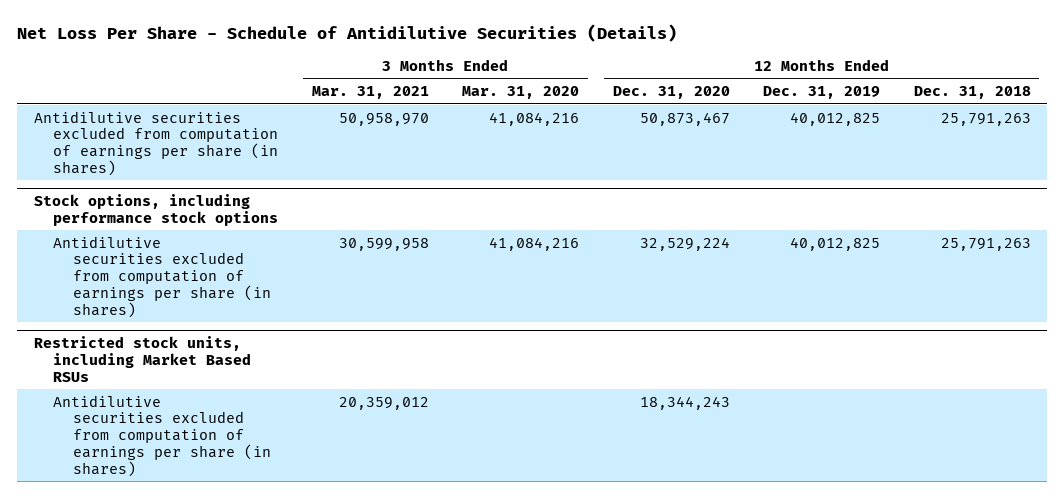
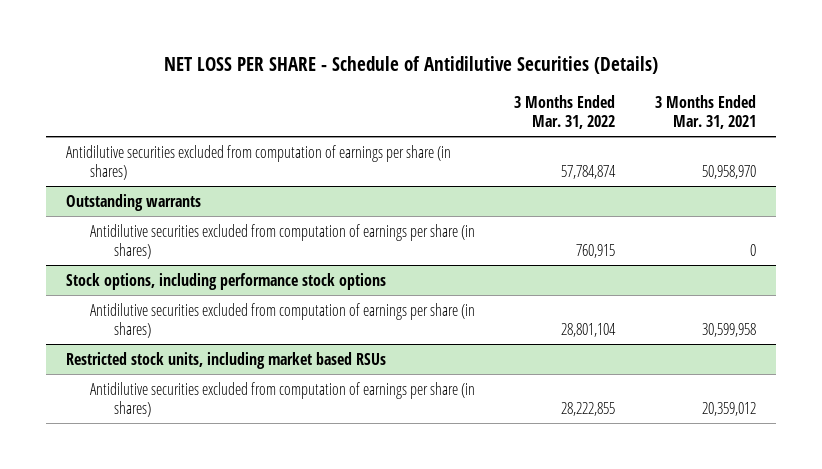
- Net Loss Per Share - Schedule of Antidilutive Securities (Details)
+ NET LOSS PER SHARE - Schedule of Antidilutive Securities (Details)
- | 3 Months Ended Mar. 31, 2021 | 3 Months Ended Mar. 31, 2020 | 12 Months Ended Dec. 31, 2020 | 12 Months Ended Dec. 31, 2019 | 12 Months Ended Dec. 31, 2018
+ | 3 Months Ended Mar. 31, 2022 | 3 Months Ended Mar. 31, 2021
+ Outstanding warrants
+ Antidilutive securities excluded from computation of earnings per share (in shares) | 760,915 | 0
- Restricted stock units, including Market Based RSUs
+ Restricted stock units, including market based RSUs

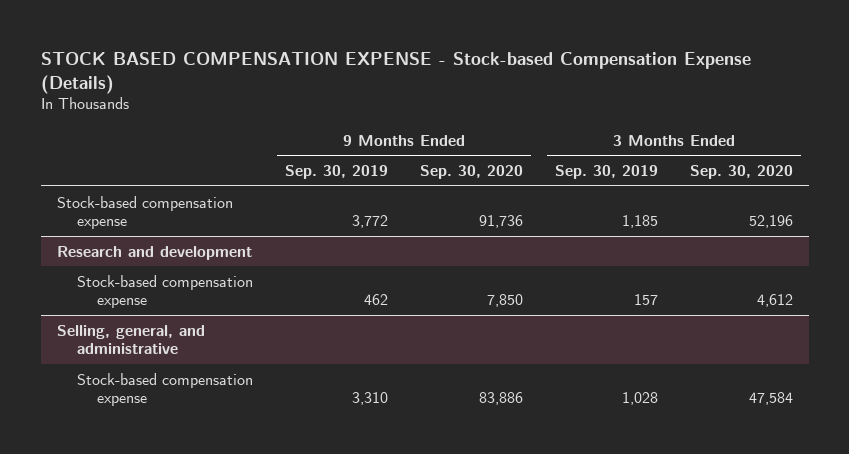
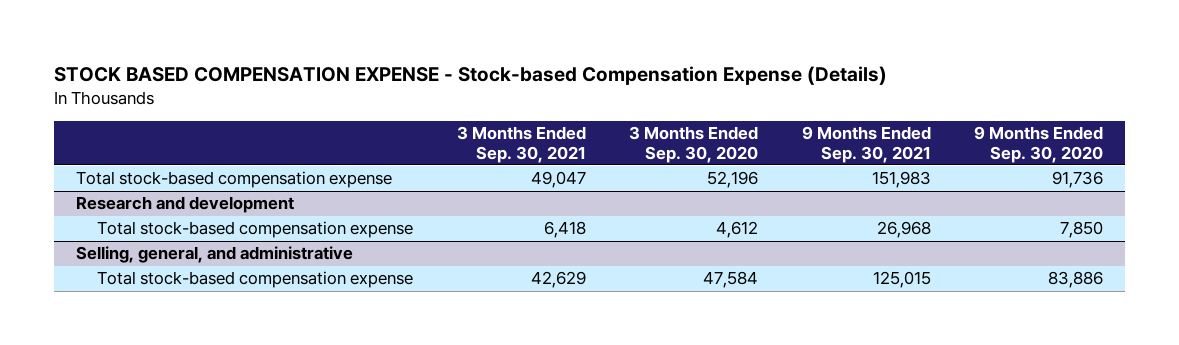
- | 9 Months Ended Sep. 30, 2019 | 9 Months Ended Sep. 30, 2020 | 3 Months Ended Sep. 30, 2019 | 3 Months Ended Sep. 30, 2020
+ | 3 Months Ended Sep. 30, 2021 | 3 Months Ended Sep. 30, 2020 | 9 Months Ended Sep. 30, 2021 | 9 Months Ended Sep. 30, 2020
- Stock-based compensation expense | 3,772 | 91,736 | 1,185 | 52,196
+ Total stock-based compensation expense | 49,047 | 52,196 | 151,983 | 91,736
@ Research and development
- Stock-based compensation expense | 462 | 7,850 | 157 | 4,612
+ Total stock-based compensation expense | 6,418 | 4,612 | 26,968 | 7,850
@ Selling, general, and administrative
- Stock-based compensation expense | 3,310 | 83,886 | 1,028 | 47,584
+ Total stock-based compensation expense | 42,629 | 47,584 | 125,015 | 83,886

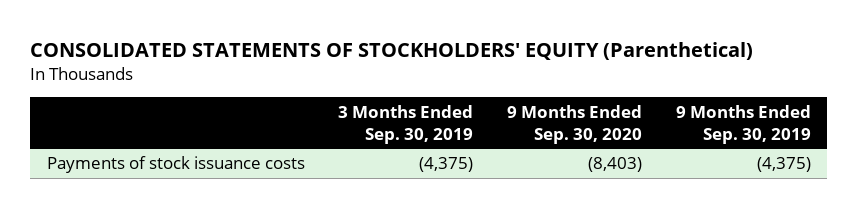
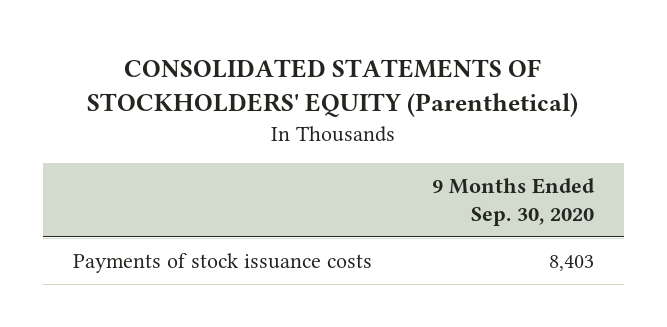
- | 3 Months Ended Sep. 30, 2019 | 9 Months Ended Sep. 30, 2020 | 9 Months Ended Sep. 30, 2019
+ | 9 Months Ended Sep. 30, 2020
- Payments of stock issuance costs | (4,375) | (8,403) | (4,375)
+ Payments of stock issuance costs | 8,403

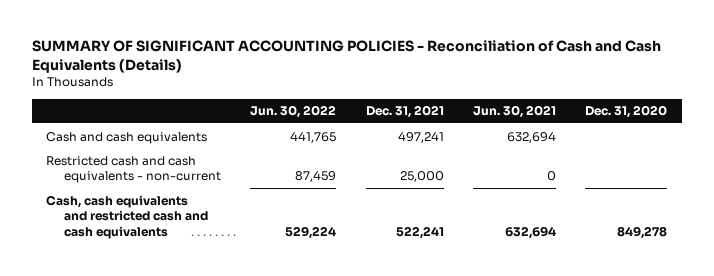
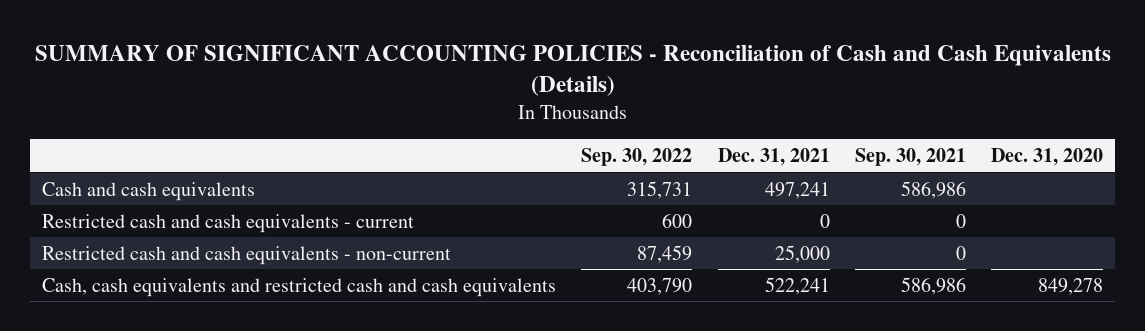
- | Jun. 30, 2022 | Dec. 31, 2021 | Jun. 30, 2021 | Dec. 31, 2020
+ | Sep. 30, 2022 | Dec. 31, 2021 | Sep. 30, 2021 | Dec. 31, 2020
+ Restricted cash and cash equivalents - current | 600 | 0 | 0 |

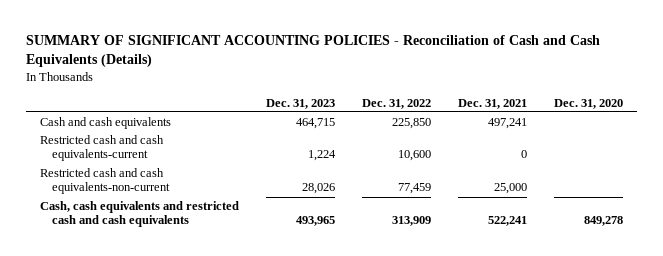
- | Sep. 30, 2022 | Dec. 31, 2021 | Sep. 30, 2021 | Dec. 31, 2020
+ | Dec. 31, 2023 | Dec. 31, 2022 | Dec. 31, 2021 | Dec. 31, 2020
- Restricted cash and cash equivalents - current | 600 | 0 | 0 |
- Restricted cash and cash equivalents - non-current | 87,459 | 25,000 | 0 |
+ Restricted cash and cash equivalents-current | 1,224 | 10,600 | 0 |
+ Restricted cash and cash equivalents-non-current | 28,026 | 77,459 | 25,000 |

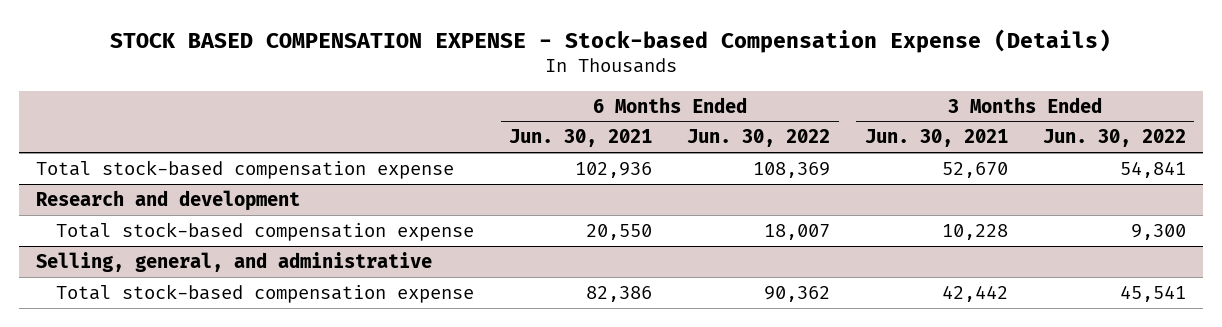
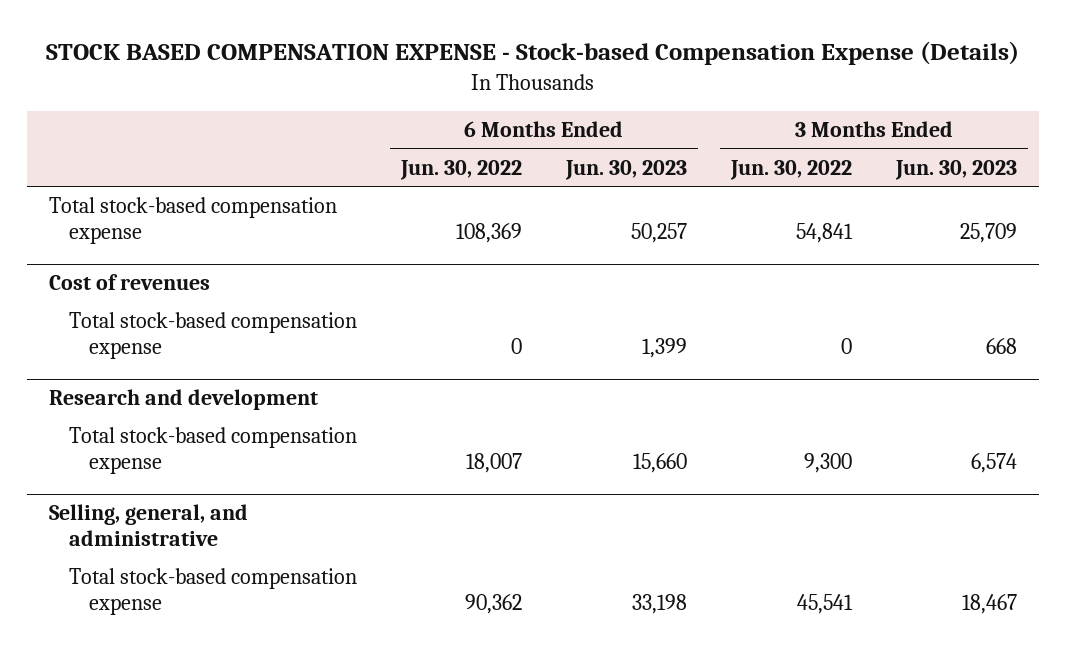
- | 6 Months Ended Jun. 30, 2021 | 6 Months Ended Jun. 30, 2022 | 3 Months Ended Jun. 30, 2021 | 3 Months Ended Jun. 30, 2022
+ | 6 Months Ended Jun. 30, 2022 | 6 Months Ended Jun. 30, 2023 | 3 Months Ended Jun. 30, 2022 | 3 Months Ended Jun. 30, 2023
+ Cost of revenues
+ Total stock-based compensation expense | 0 | 1,399 | 0 | 668

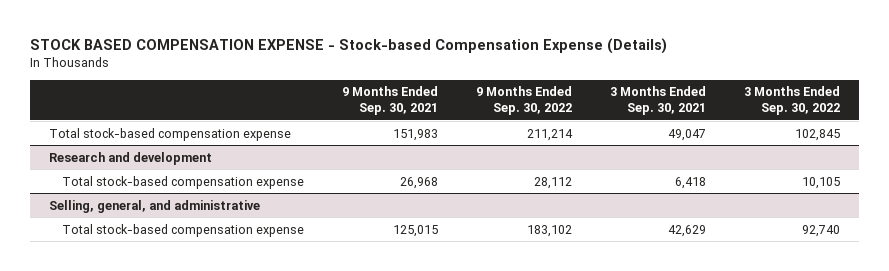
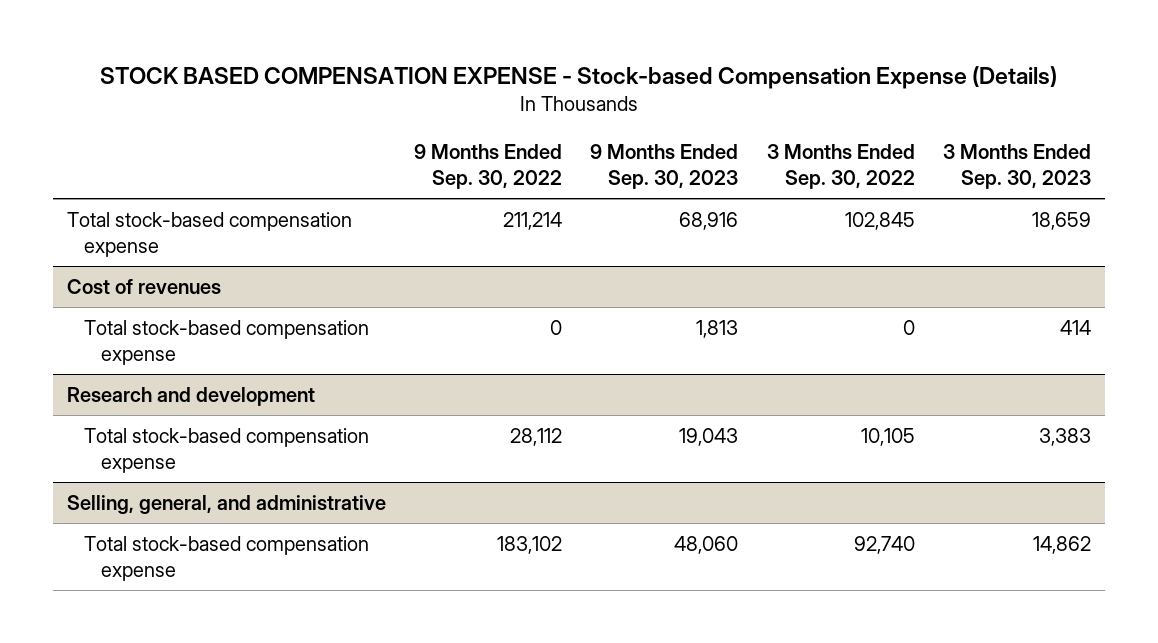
- | 9 Months Ended Sep. 30, 2021 | 9 Months Ended Sep. 30, 2022 | 3 Months Ended Sep. 30, 2021 | 3 Months Ended Sep. 30, 2022
+ | 9 Months Ended Sep. 30, 2022 | 9 Months Ended Sep. 30, 2023 | 3 Months Ended Sep. 30, 2022 | 3 Months Ended Sep. 30, 2023
+ Cost of revenues
+ Total stock-based compensation expense | 0 | 1,813 | 0 | 414

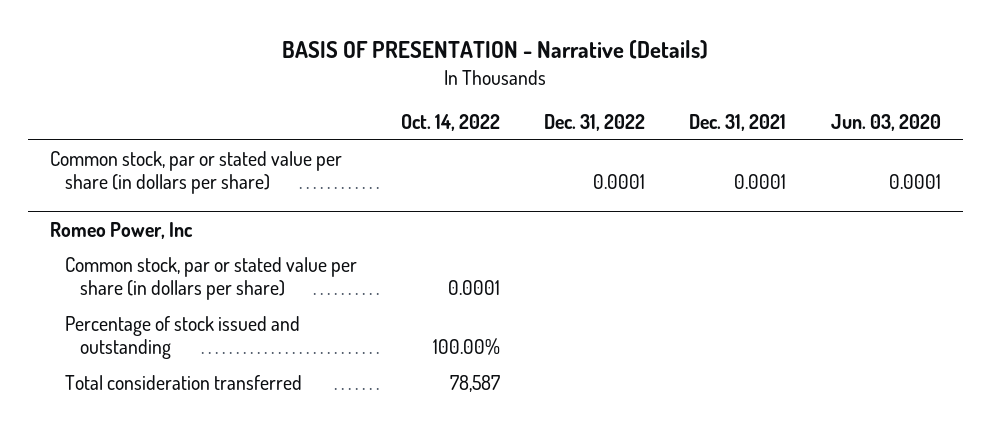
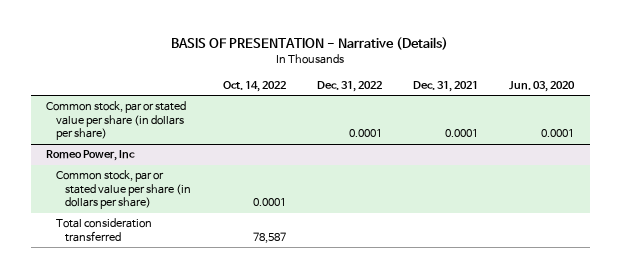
@ Romeo Power, Inc
- Percentage of stock issued and outstanding | 100.00% | | |

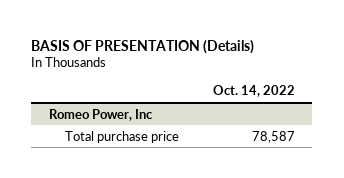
- BASIS OF PRESENTATION - Narrative (Details)
+ BASIS OF PRESENTATION (Details)
- | Oct. 14, 2022 | Dec. 31, 2022 | Dec. 31, 2021 | Jun. 03, 2020
+ | Oct. 14, 2022
- Common stock, par or stated value per share (in dollars per share) | | 0.0001 | 0.0001 | 0.0001
@ Romeo Power, Inc
- Common stock, par or stated value per share (in dollars per share) | 0.0001 | | |
- Total consideration transferred | 78,587 | | |
+ Total purchase price | 78,587

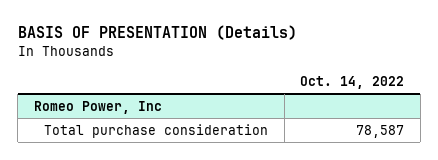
@ Romeo Power, Inc
- Total purchase price | 78,587
+ Total purchase consideration | 78,587

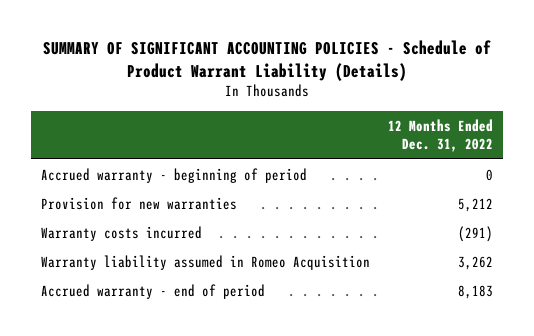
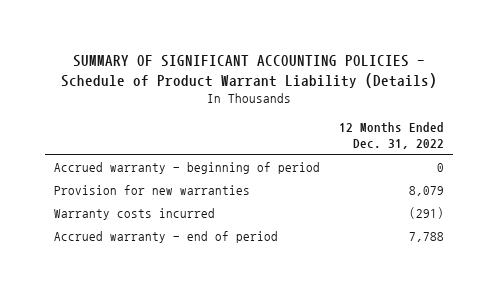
- Provision for new warranties | 5,212
+ Provision for new warranties | 8,079
- Warranty liability assumed in Romeo Acquisition | 3,262
- Accrued warranty - end of period | 8,183
+ Accrued warranty - end of period | 7,788

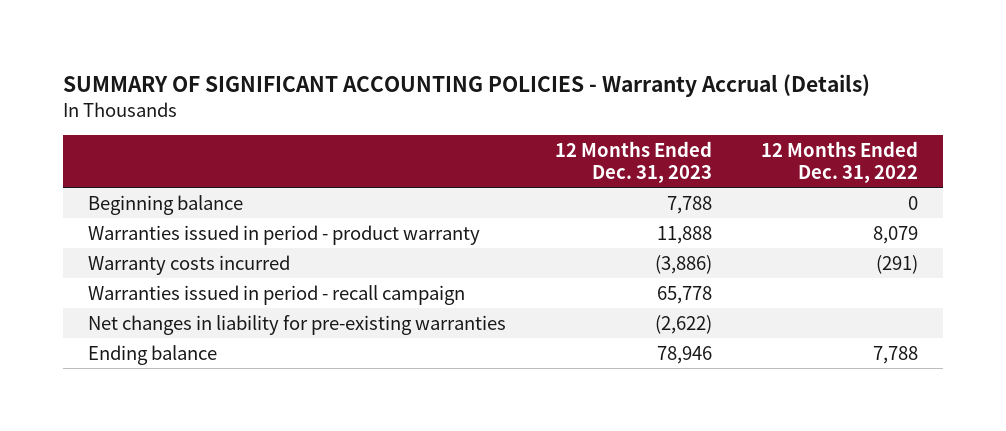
- SUMMARY OF SIGNIFICANT ACCOUNTING POLICIES - Schedule of Product Warrant Liability (Details)
+ SUMMARY OF SIGNIFICANT ACCOUNTING POLICIES - Warranty Accrual (Details)
- | 12 Months Ended Dec. 31, 2022
+ | 12 Months Ended Dec. 31, 2023 | 12 Months Ended Dec. 31, 2022
- Accrued warranty - beginning of period | 0
- Provision for new warranties | 8,079
+ Beginning balance | 7,788 | 0
+ Warranties issued in period - product warranty | 11,888 | 8,079
- Accrued warranty - end of period | 7,788
+ Warranties issued in period - recall campaign | 65,778 |
+ Net changes in liability for pre-existing warranties | (2,622) |
+ Ending balance | 78,946 | 7,788

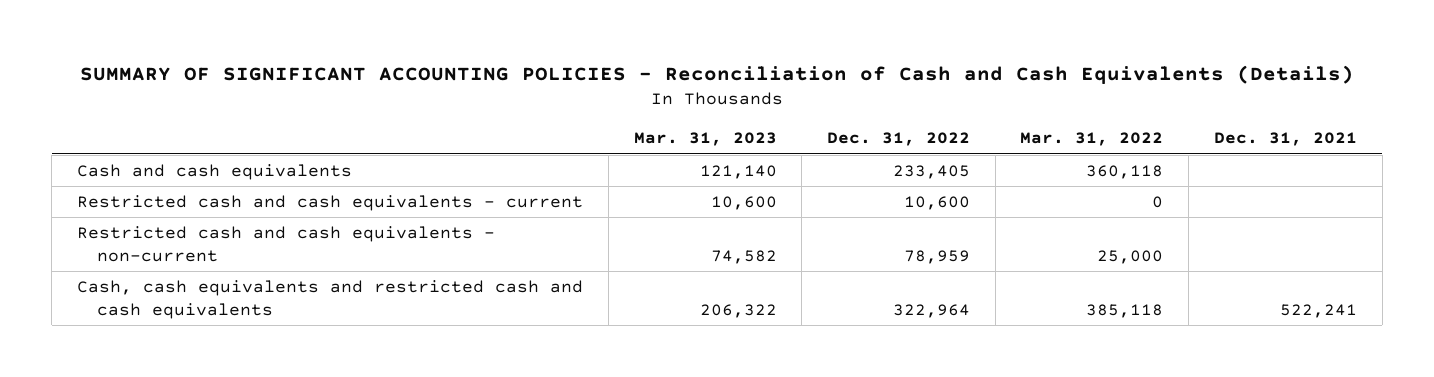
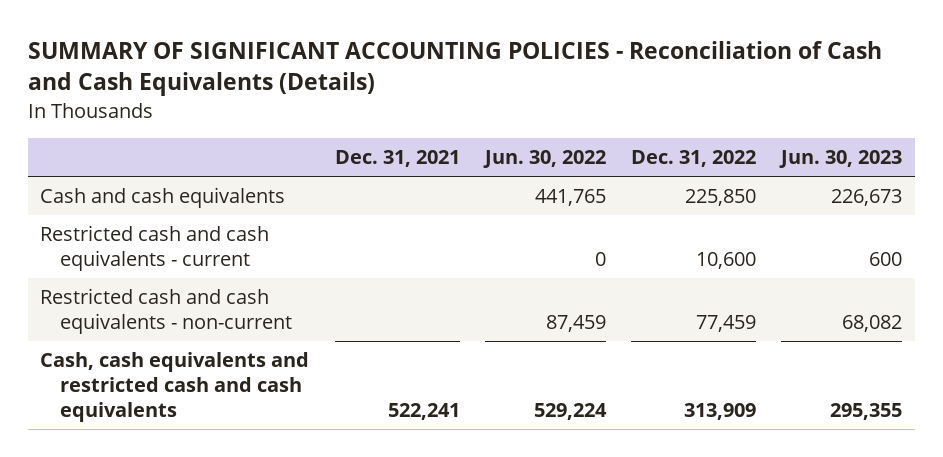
- | Mar. 31, 2023 | Dec. 31, 2022 | Mar. 31, 2022 | Dec. 31, 2021
+ | Dec. 31, 2021 | Jun. 30, 2022 | Dec. 31, 2022 | Jun. 30, 2023
- Cash and cash equivalents | 121,140 | 233,405 | 360,118 |
+ Cash and cash equivalents | | 441,765 | 225,850 | 226,673
- Restricted cash and cash equivalents - non-current | 74,582 | 78,959 | 25,000 |
- Cash, cash equivalents and restricted cash and cash equivalents | 206,322 | 322,964 | 385,118 | 522,241
+ Restricted cash and cash equivalents - non-current | | 87,459 | 77,459 | 68,082
+ Cash, cash equivalents and restricted cash and cash equivalents | 522,241 | 529,224 | 313,909 | 295,355

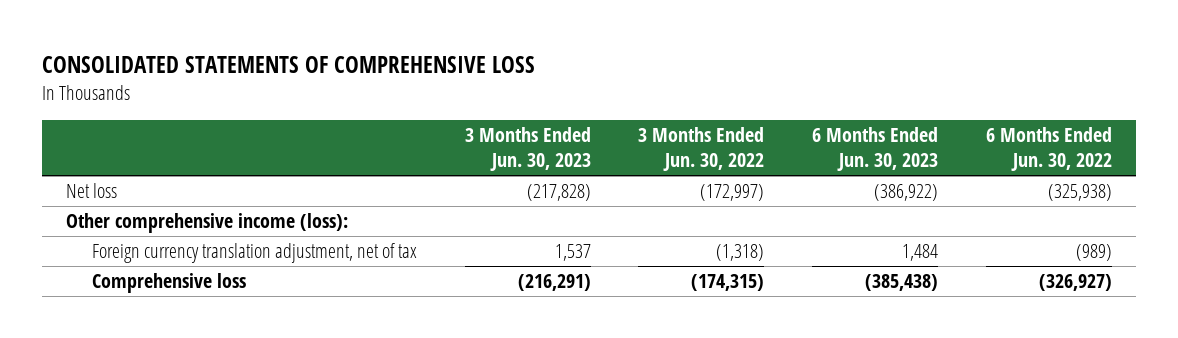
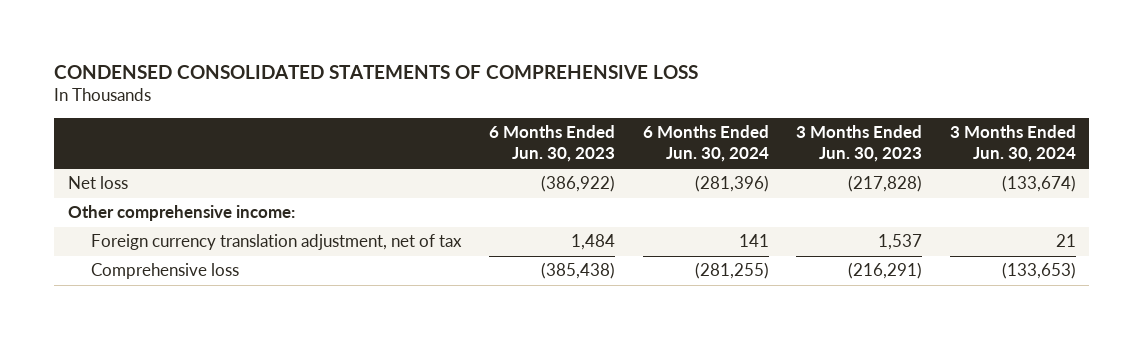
- CONSOLIDATED STATEMENTS OF COMPREHENSIVE LOSS
+ CONDENSED CONSOLIDATED STATEMENTS OF COMPREHENSIVE LOSS
- | 3 Months Ended Jun. 30, 2023 | 3 Months Ended Jun. 30, 2022 | 6 Months Ended Jun. 30, 2023 | 6 Months Ended Jun. 30, 2022
+ | 6 Months Ended Jun. 30, 2023 | 6 Months Ended Jun. 30, 2024 | 3 Months Ended Jun. 30, 2023 | 3 Months Ended Jun. 30, 2024
- Other comprehensive income (loss):
+ Other comprehensive income:

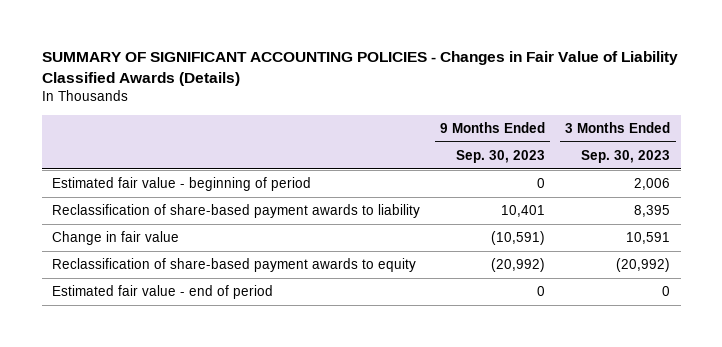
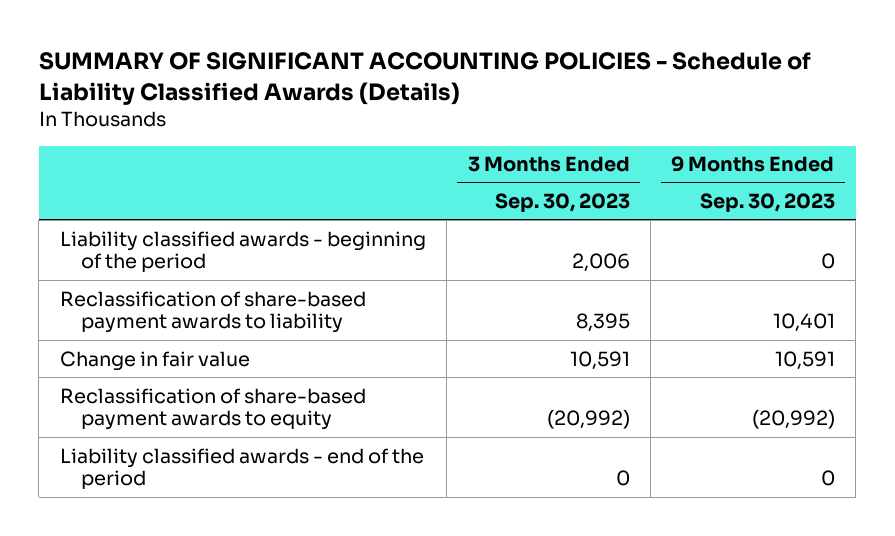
- SUMMARY OF SIGNIFICANT ACCOUNTING POLICIES - Changes in Fair Value of Liability Classified Awards (Details)
+ SUMMARY OF SIGNIFICANT ACCOUNTING POLICIES - Schedule of Liability Classified Awards (Details)
- | 9 Months Ended Sep. 30, 2023 | 3 Months Ended Sep. 30, 2023
+ | 3 Months Ended Sep. 30, 2023 | 9 Months Ended Sep. 30, 2023
- Estimated fair value - beginning of period | 0 | 2,006
+ Liability classified awards - beginning of the period | 2,006 | 0
- Change in fair value | (10,591) | 10,591
+ Change in fair value | 10,591 | 10,591
- Estimated fair value - end of period | 0 | 0
+ Liability classified awards - end of the period | 0 | 0

